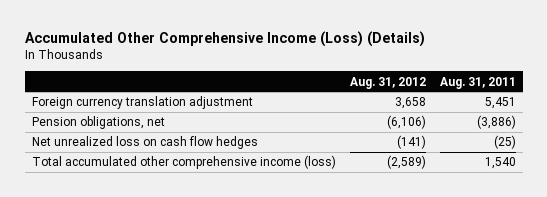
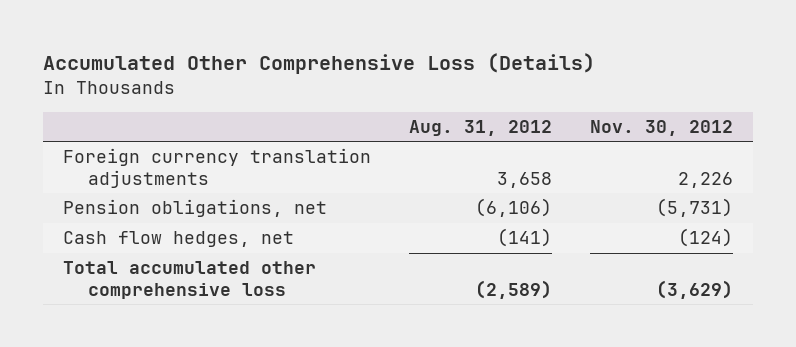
- Accumulated Other Comprehensive Income (Loss) (Details)
+ Accumulated Other Comprehensive Loss (Details)
- | Aug. 31, 2012 | Aug. 31, 2011
+ | Aug. 31, 2012 | Nov. 30, 2012
- Foreign currency translation adjustment | 3,658 | 5,451
+ Foreign currency translation adjustments | 3,658 | 2,226
- Net unrealized loss on cash flow hedges | (141) | (25)
- Total accumulated other comprehensive income (loss) | (2,589) | 1,540
+ Cash flow hedges, net | (141) | (124)
+ Total accumulated other comprehensive loss | (2,589) | (3,629)

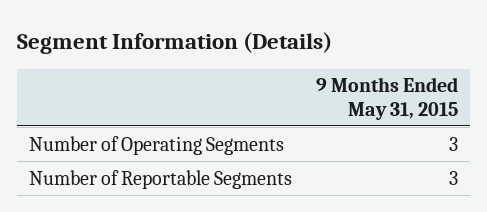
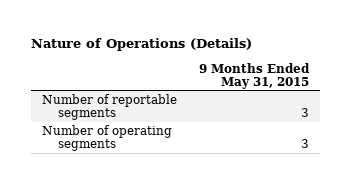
- Segment Information (Details)
+ Nature of Operations (Details)
- Number of Operating Segments | 3
- Number of Reportable Segments | 3
+ Number of reportable segments | 3
+ Number of operating segments | 3

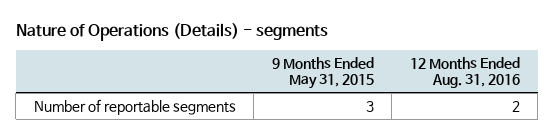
- Nature of Operations (Details)
+ Nature of Operations (Details) - segments
- | 9 Months Ended May 31, 2015
+ | 9 Months Ended May 31, 2015 | 12 Months Ended Aug. 31, 2016
- Number of operating segments | 3

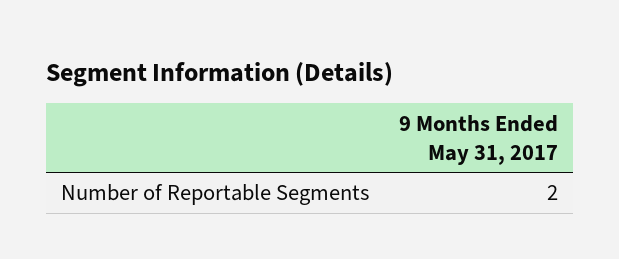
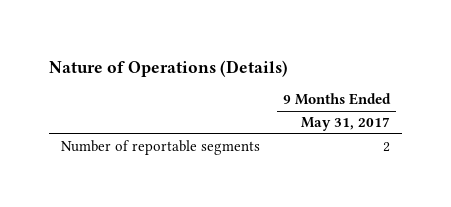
- Segment Information (Details)
+ Nature of Operations (Details)
- Number of Reportable Segments | 2
+ Number of reportable segments | 2

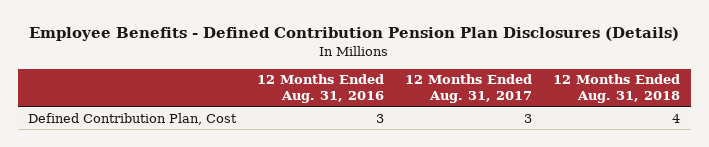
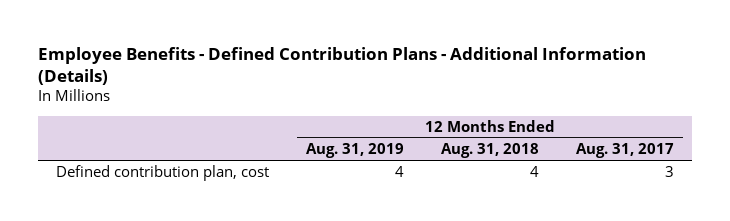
- Employee Benefits - Defined Contribution Pension Plan Disclosures (Details)
+ Employee Benefits - Defined Contribution Plans - Additional Information (Details)
- | 12 Months Ended Aug. 31, 2016 | 12 Months Ended Aug. 31, 2017 | 12 Months Ended Aug. 31, 2018
+ | 12 Months Ended Aug. 31, 2019 | 12 Months Ended Aug. 31, 2018 | 12 Months Ended Aug. 31, 2017
- Defined Contribution Plan, Cost | 3 | 3 | 4
+ Defined contribution plan, cost | 4 | 4 | 3

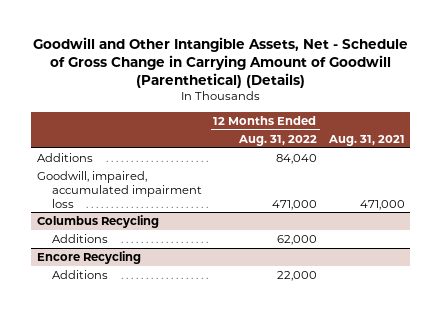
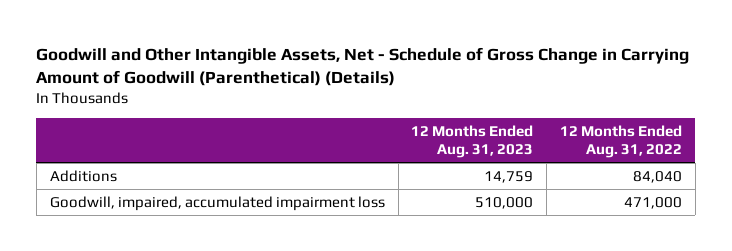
- | 12 Months Ended Aug. 31, 2022 | Aug. 31, 2021
+ | 12 Months Ended Aug. 31, 2023 | 12 Months Ended Aug. 31, 2022
- Columbus Recycling
- Additions | 62,000 |
- Encore Recycling
- Additions | 22,000 |

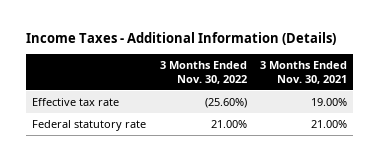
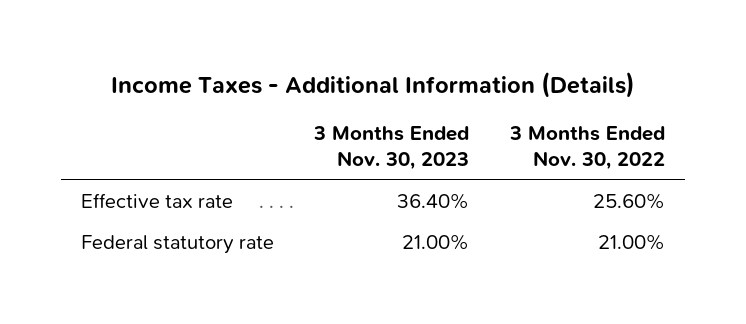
- | 3 Months Ended Nov. 30, 2022 | 3 Months Ended Nov. 30, 2021
+ | 3 Months Ended Nov. 30, 2023 | 3 Months Ended Nov. 30, 2022
- Effective tax rate | (25.60%) | 19.00%
+ Effective tax rate | 36.40% | 25.60%

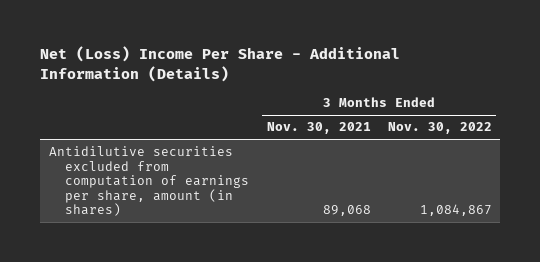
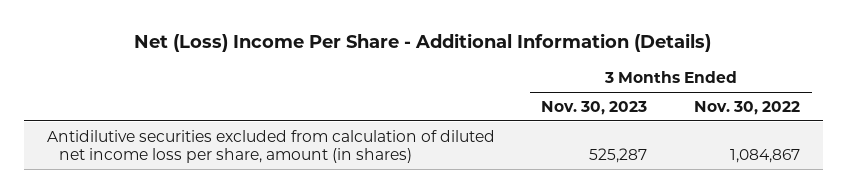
- | 3 Months Ended Nov. 30, 2021 | 3 Months Ended Nov. 30, 2022
+ | 3 Months Ended Nov. 30, 2023 | 3 Months Ended Nov. 30, 2022
- Antidilutive securities excluded from computation of earnings per share, amount (in shares) | 89,068 | 1,084,867
+ Antidilutive securities excluded from calculation of diluted net income loss per share, amount (in shares) | 525,287 | 1,084,867

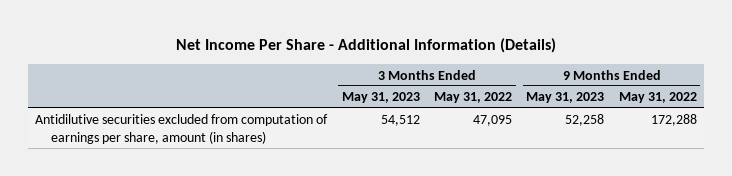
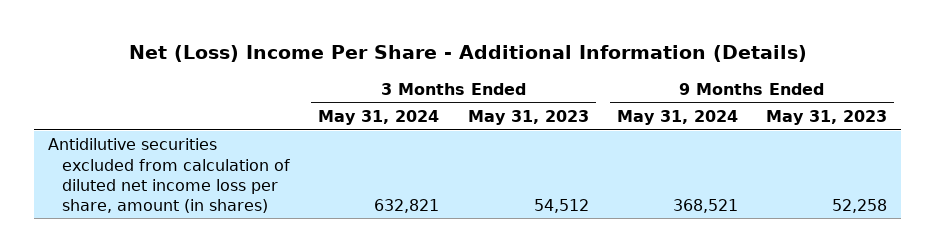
- Net Income Per Share - Additional Information (Details)
+ Net (Loss) Income Per Share - Additional Information (Details)
- | 3 Months Ended May 31, 2023 | 3 Months Ended May 31, 2022 | 9 Months Ended May 31, 2023 | 9 Months Ended May 31, 2022
+ | 3 Months Ended May 31, 2024 | 3 Months Ended May 31, 2023 | 9 Months Ended May 31, 2024 | 9 Months Ended May 31, 2023
- Antidilutive securities excluded from computation of earnings per share, amount (in shares) | 54,512 | 47,095 | 52,258 | 172,288
+ Antidilutive securities excluded from calculation of diluted net income loss per share, amount (in shares) | 632,821 | 54,512 | 368,521 | 52,258

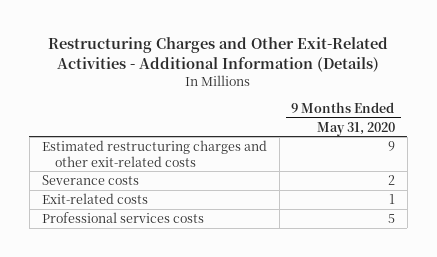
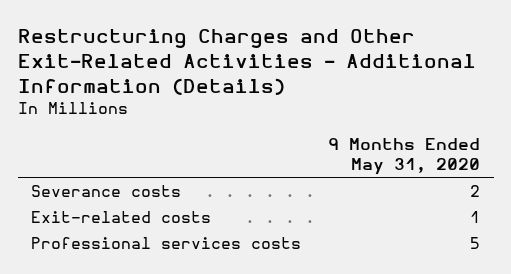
- Estimated restructuring charges and other exit-related costs | 9

